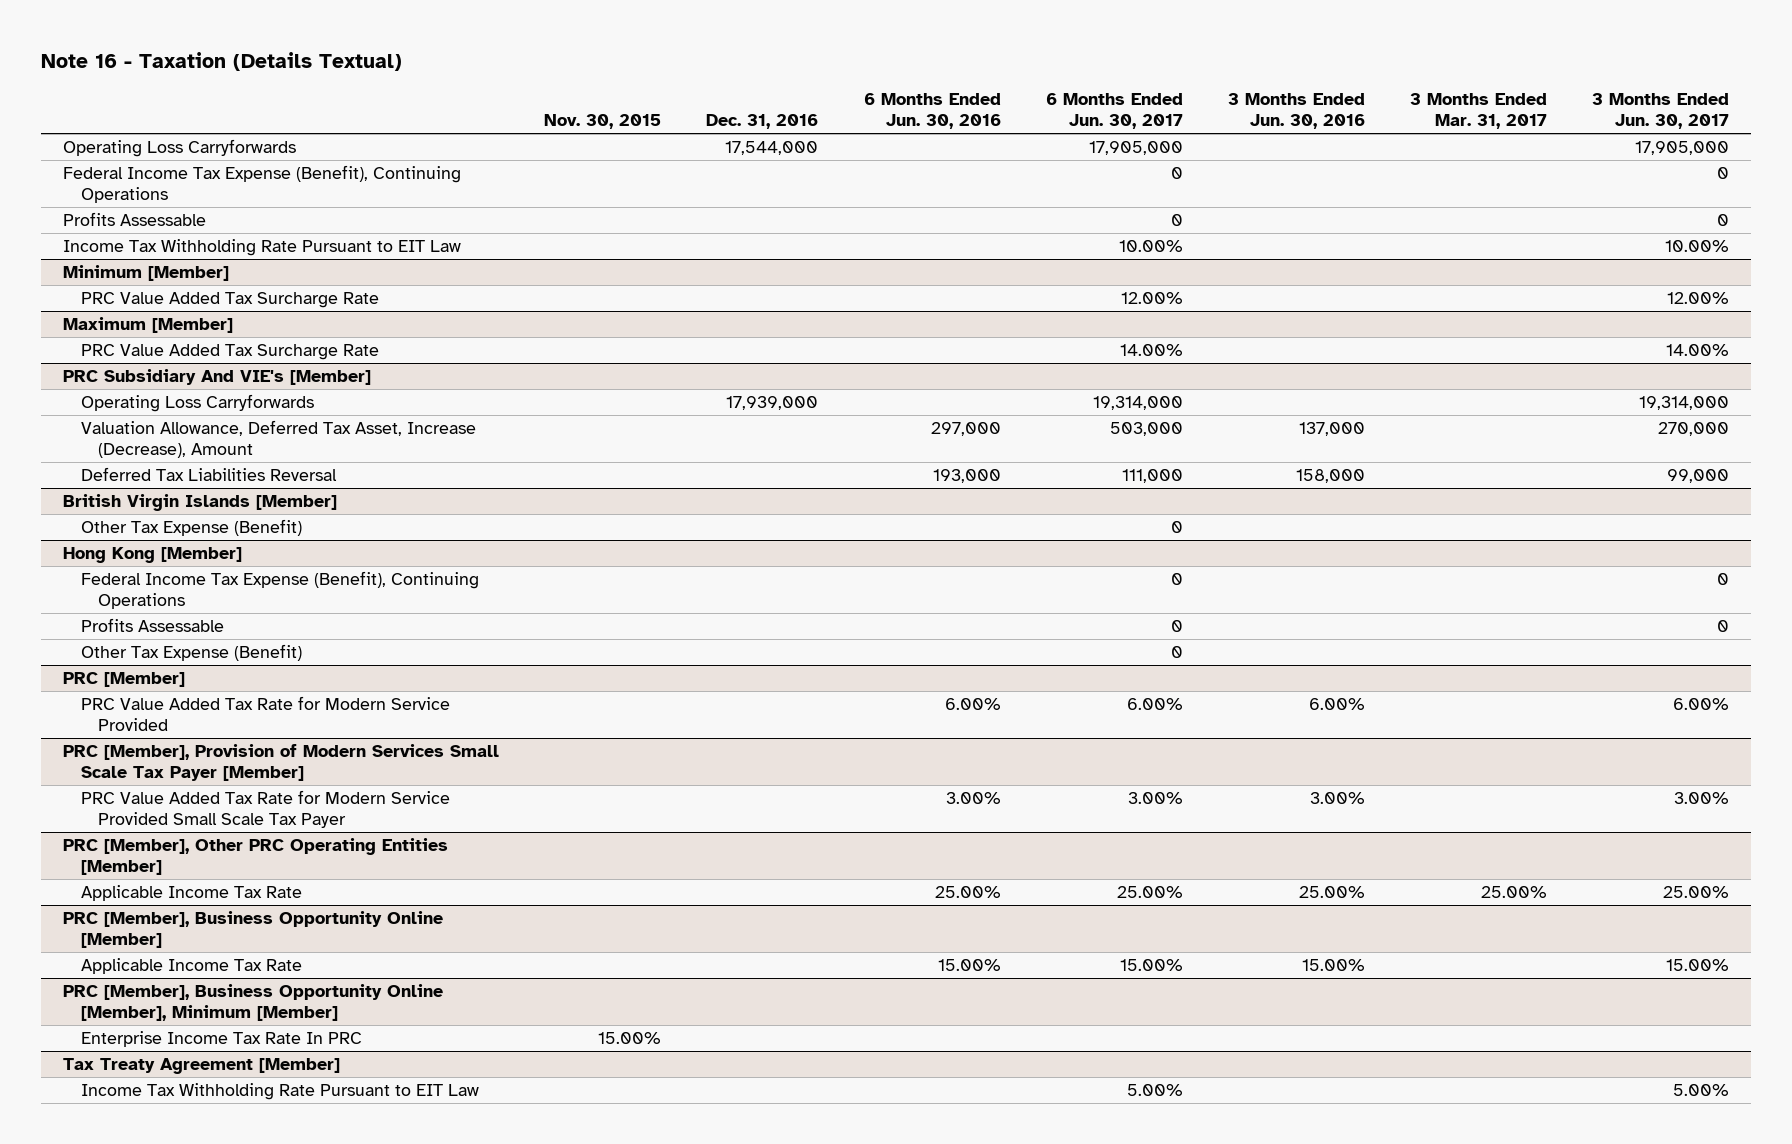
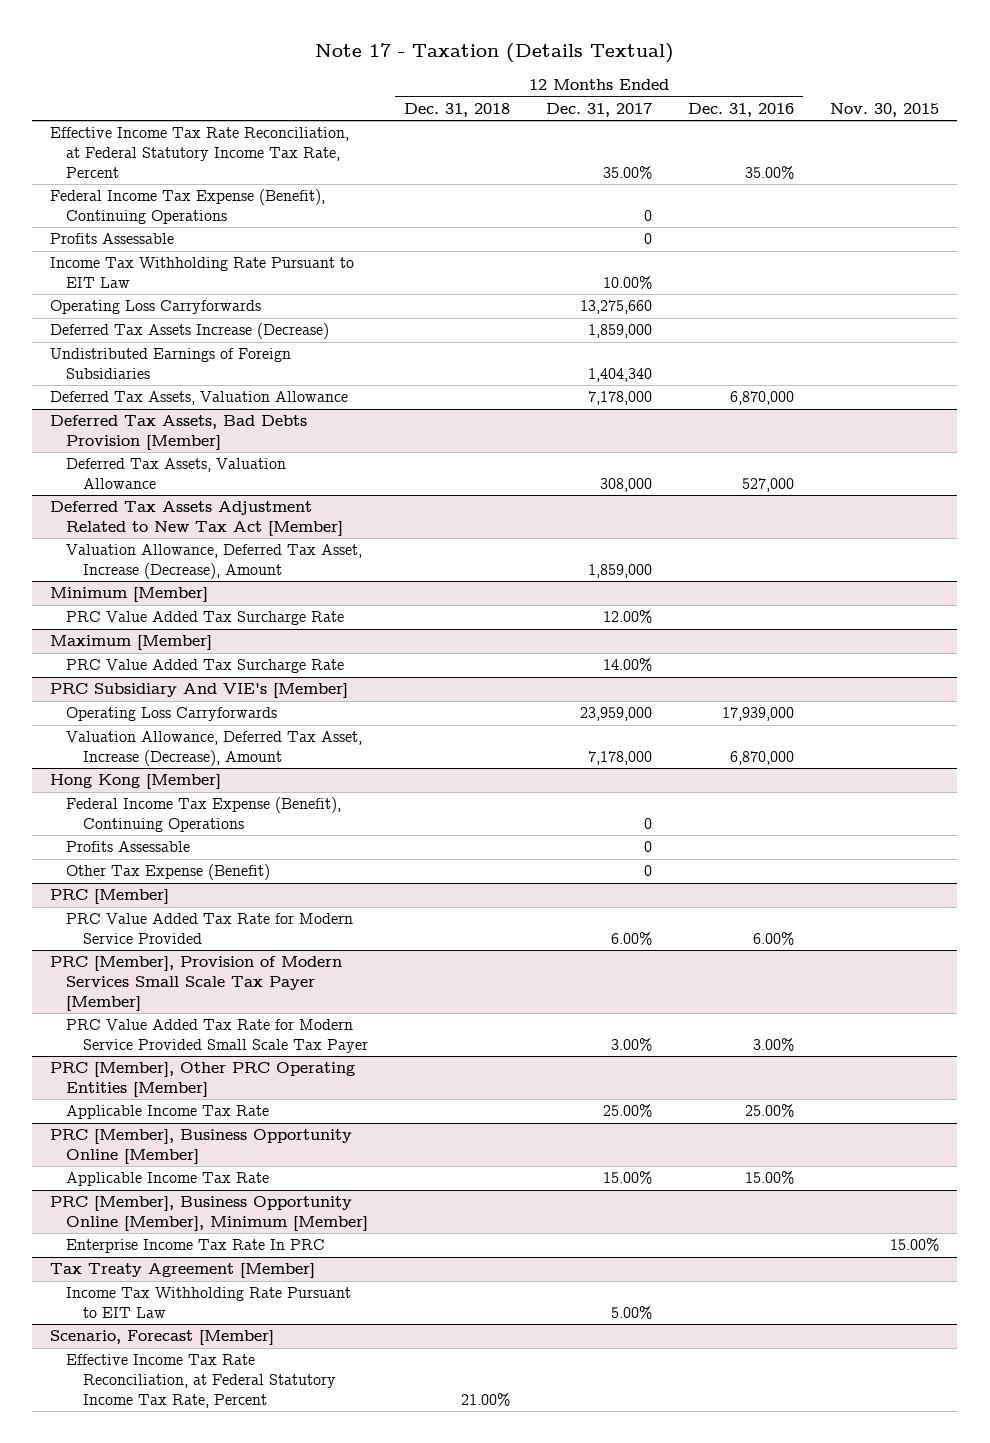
- Note 16 - Taxation (Details Textual)
+ Note 17 - Taxation (Details Textual)
- | Nov. 30, 2015 | Dec. 31, 2016 | 6 Months Ended Jun. 30, 2016 | 6 Months Ended Jun. 30, 2017 | 3 Months Ended Jun. 30, 2016 | 3 Months Ended Mar. 31, 2017 | 3 Months Ended Jun. 30, 2017
+ | 12 Months Ended Dec. 31, 2018 | 12 Months Ended Dec. 31, 2017 | 12 Months Ended Dec. 31, 2016 | Nov. 30, 2015
+ Effective Income Tax Rate Reconciliation, at Federal Statutory Income Tax Rate, Percent | | 35.00% | 35.00% |
moved down: Operating Loss Carryforwards | | 13,275,660 | |
+ Deferred Tax Assets Increase (Decrease) | | 1,859,000 | |
+ Undistributed Earnings of Foreign Subsidiaries | | 1,404,340 | |
+ Deferred Tax Assets, Valuation Allowance | | 7,178,000 | 6,870,000 |
+ Deferred Tax Assets, Bad Debts Provision [Member]
+ Deferred Tax Assets, Valuation Allowance | | 308,000 | 527,000 |
+ Deferred Tax Assets Adjustment Related to New Tax Act [Member]
+ Valuation Allowance, Deferred Tax Asset, Increase (Decrease), Amount | | 1,859,000 | |
@ PRC Subsidiary And VIE's [Member]
- Deferred Tax Liabilities Reversal | | | 193,000 | 111,000 | 158,000 | | 99,000
- British Virgin Islands [Member]
- Other Tax Expense (Benefit) | | | | 0 | | |
+ Scenario, Forecast [Member]
+ Effective Income Tax Rate Reconciliation, at Federal Statutory Income Tax Rate, Percent | 21.00% | | |

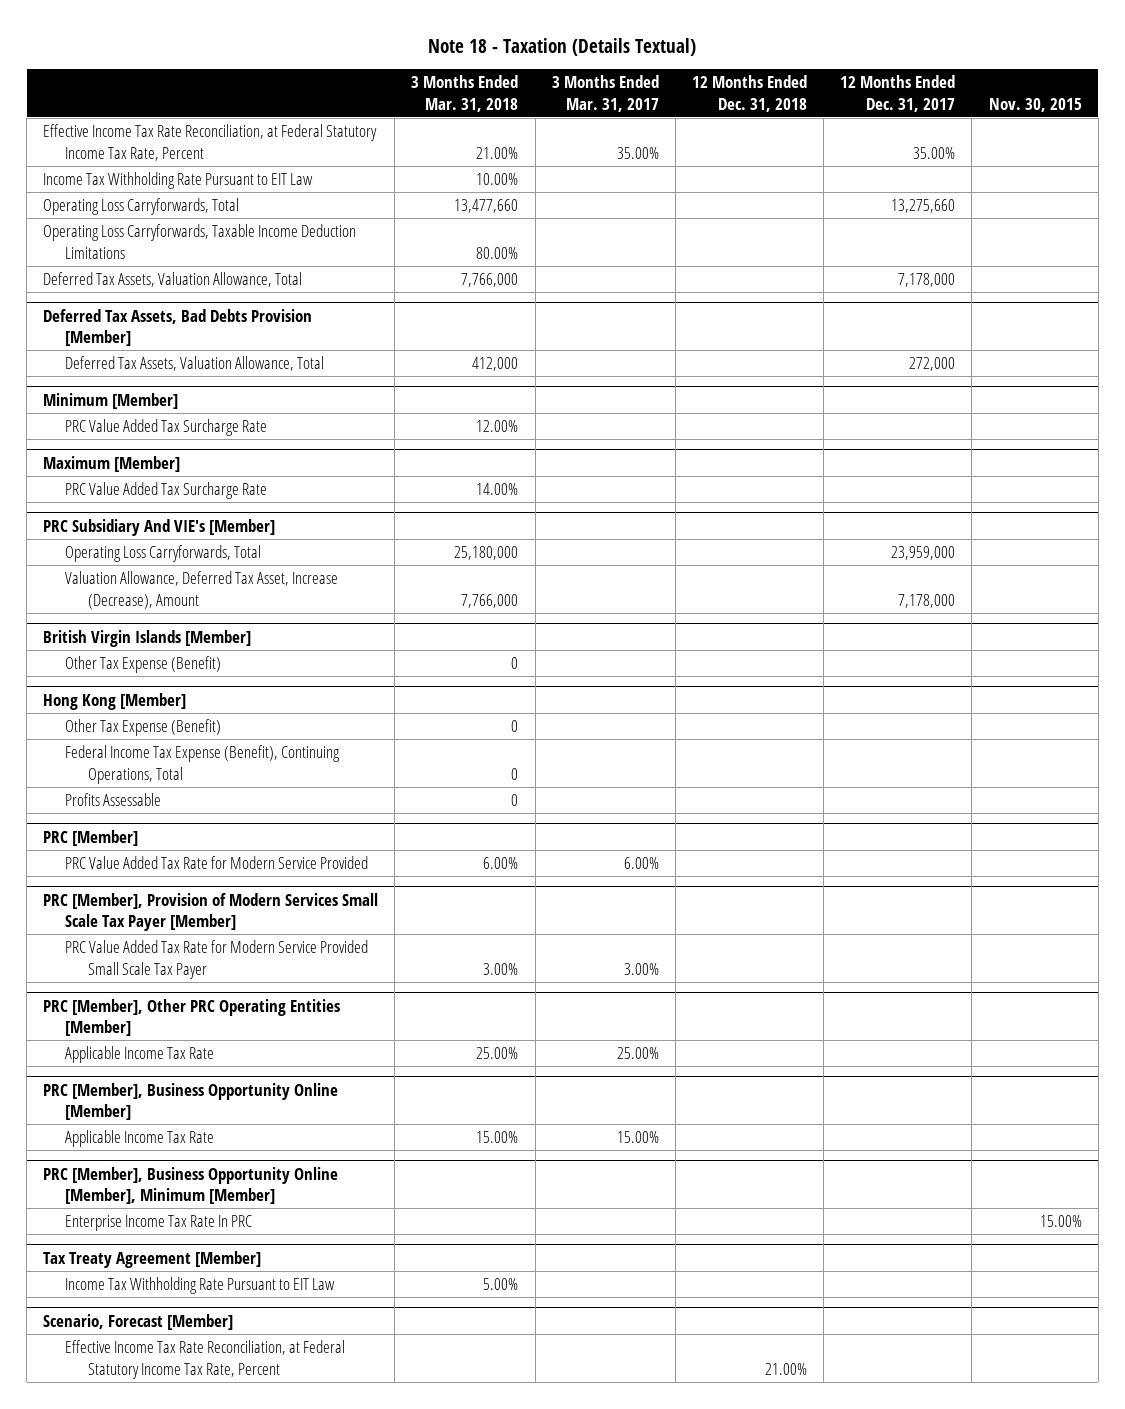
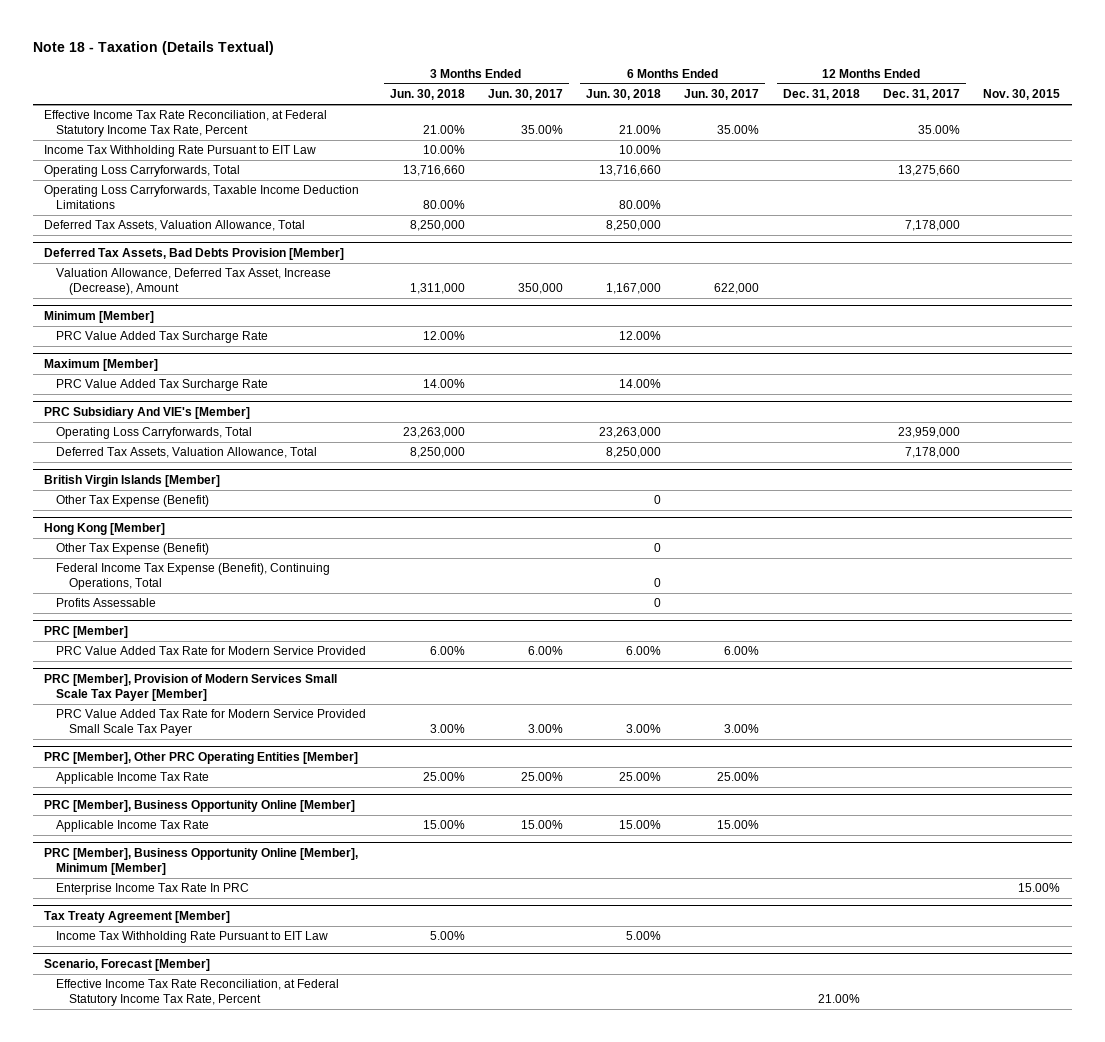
- | 3 Months Ended Mar. 31, 2018 | 3 Months Ended Mar. 31, 2017 | 12 Months Ended Dec. 31, 2018 | 12 Months Ended Dec. 31, 2017 | Nov. 30, 2015
+ | 3 Months Ended Jun. 30, 2018 | 3 Months Ended Jun. 30, 2017 | 6 Months Ended Jun. 30, 2018 | 6 Months Ended Jun. 30, 2017 | 12 Months Ended Dec. 31, 2018 | 12 Months Ended Dec. 31, 2017 | Nov. 30, 2015
@ Deferred Tax Assets, Bad Debts Provision [Member]
- Deferred Tax Assets, Valuation Allowance, Total | 412,000 | | | 272,000 |
+ Valuation Allowance, Deferred Tax Asset, Increase (Decrease), Amount | 1,311,000 | 350,000 | 1,167,000 | 622,000 | | |
@ PRC Subsidiary And VIE's [Member]
- Valuation Allowance, Deferred Tax Asset, Increase (Decrease), Amount | 7,766,000 | | | 7,178,000 |
+ Deferred Tax Assets, Valuation Allowance, Total | 8,250,000 | | 8,250,000 | | | 7,178,000 |

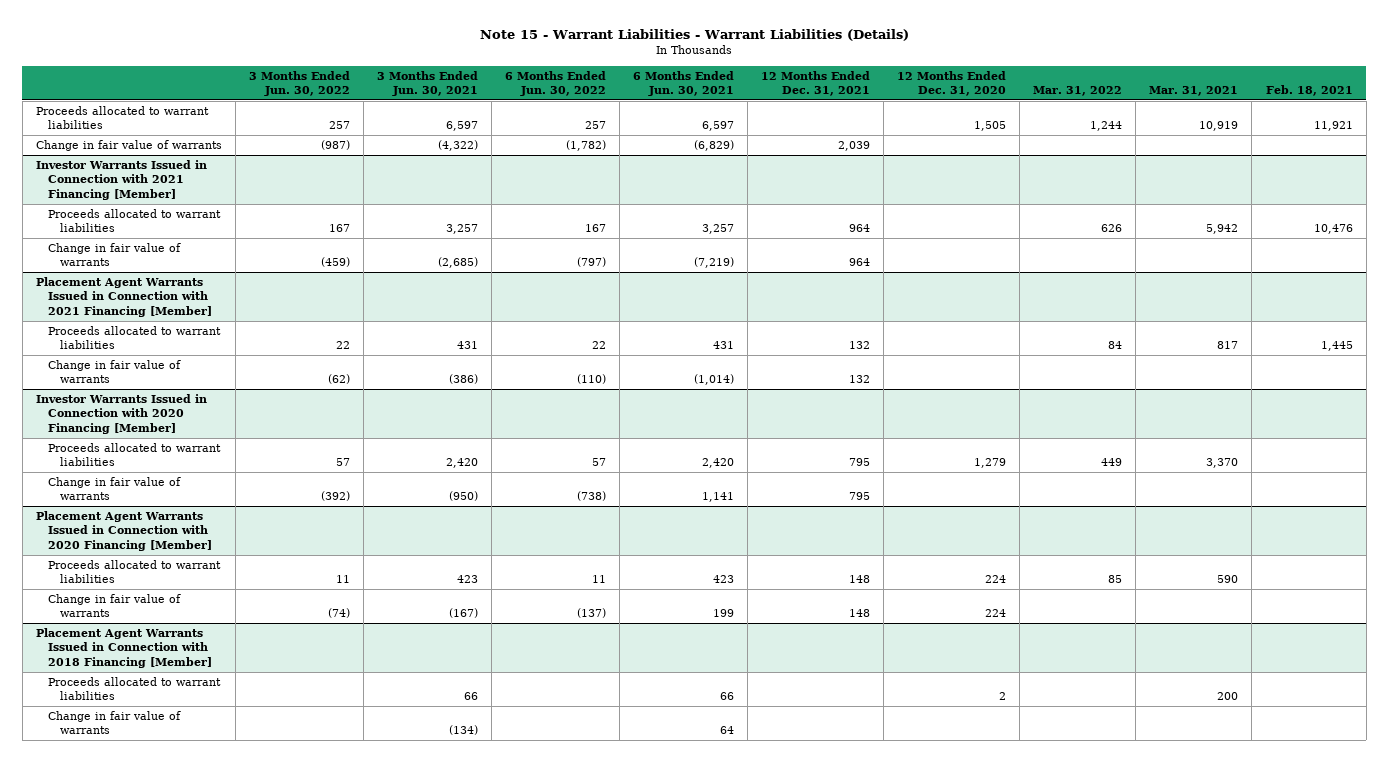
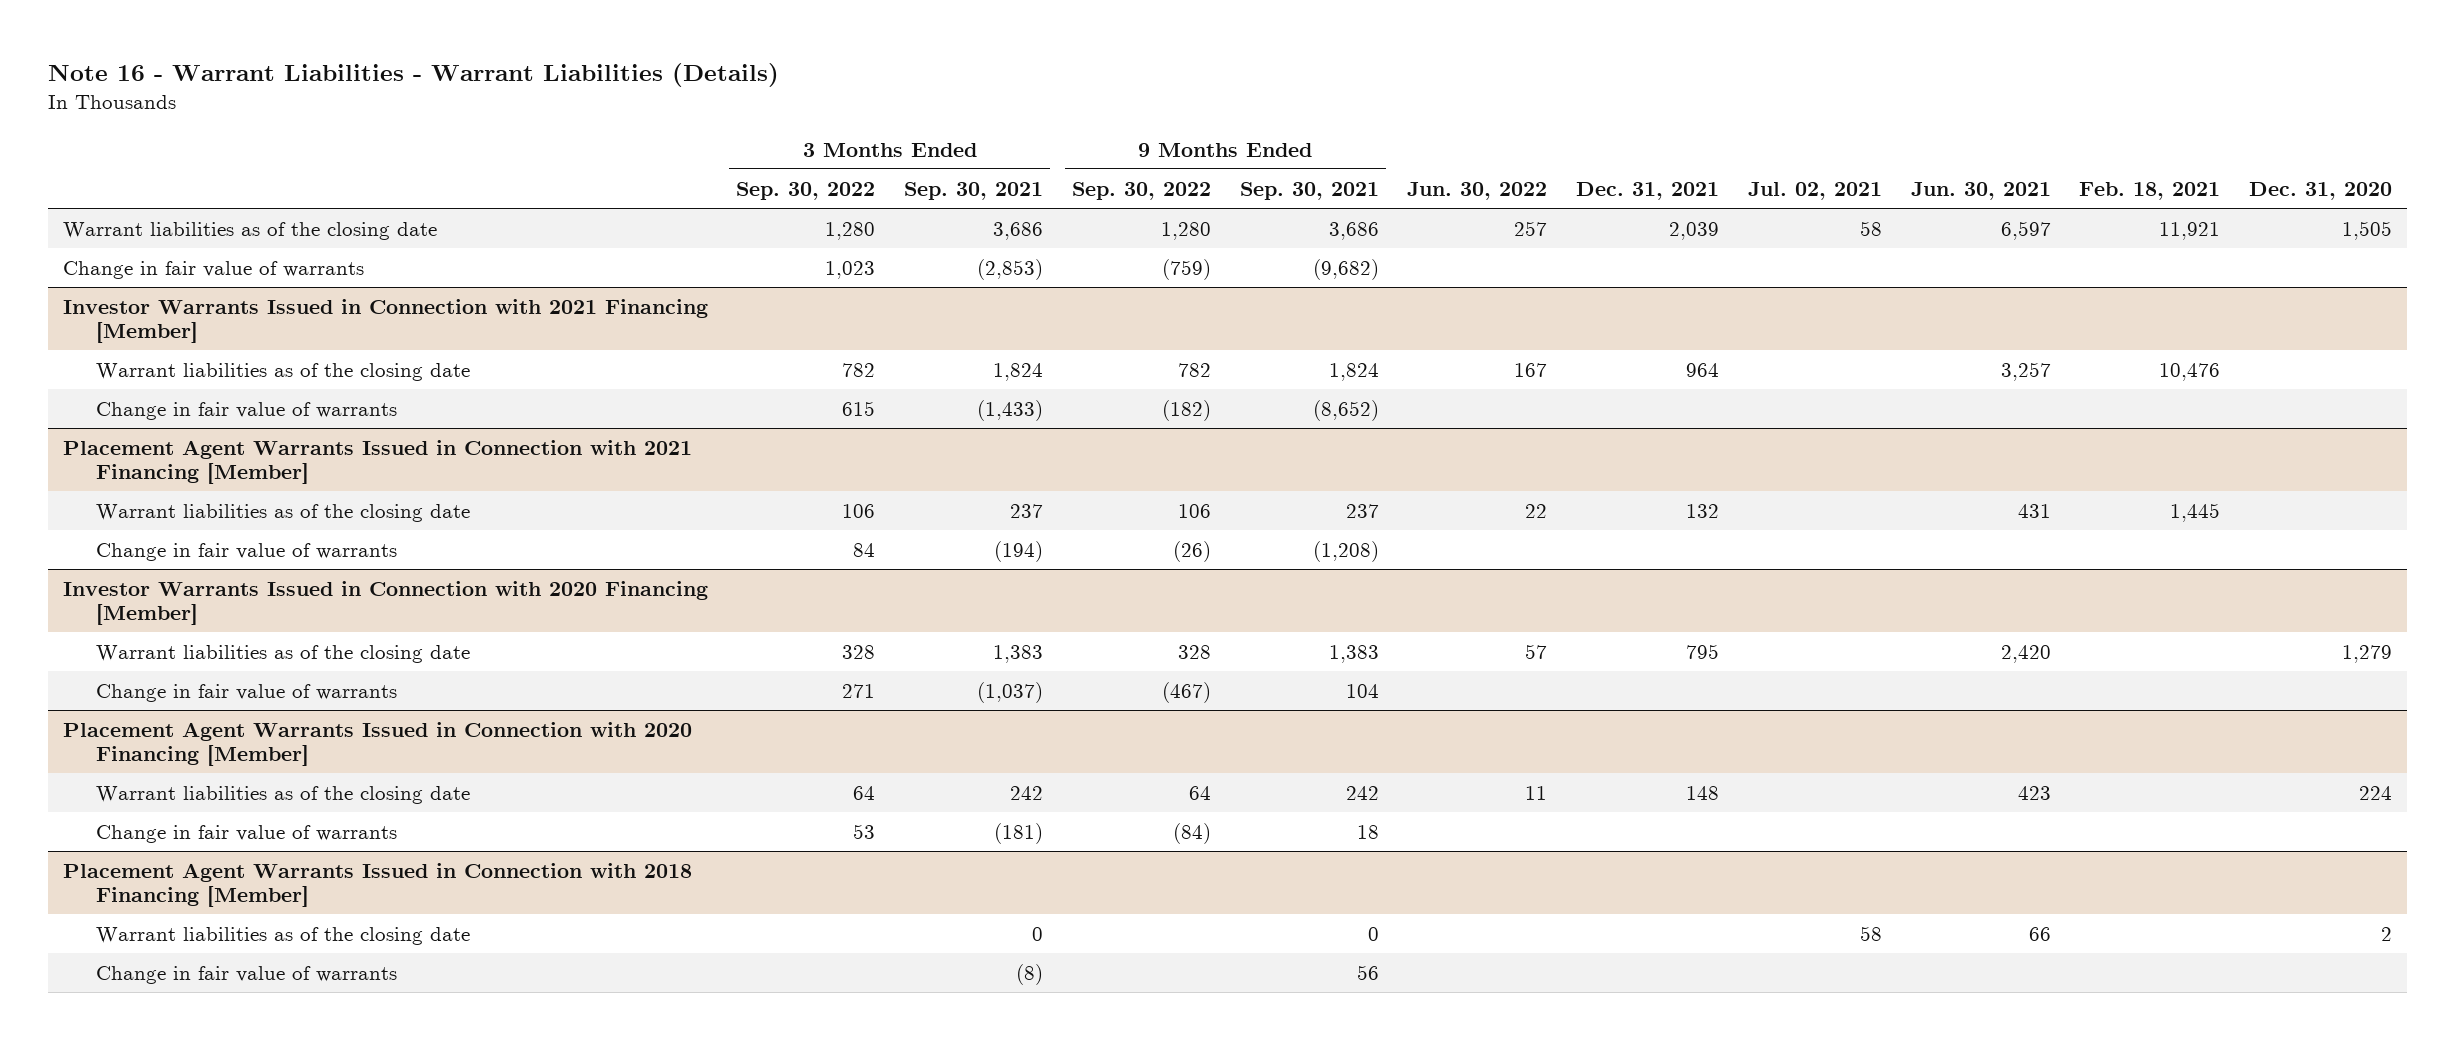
- Note 15 - Warrant Liabilities - Warrant Liabilities (Details)
+ Note 16 - Warrant Liabilities - Warrant Liabilities (Details)
- | 3 Months Ended Jun. 30, 2022 | 3 Months Ended Jun. 30, 2021 | 6 Months Ended Jun. 30, 2022 | 6 Months Ended Jun. 30, 2021 | 12 Months Ended Dec. 31, 2021 | 12 Months Ended Dec. 31, 2020 | Mar. 31, 2022 | Mar. 31, 2021 | Feb. 18, 2021
+ | 3 Months Ended Sep. 30, 2022 | 3 Months Ended Sep. 30, 2021 | 9 Months Ended Sep. 30, 2022 | 9 Months Ended Sep. 30, 2021 | Jun. 30, 2022 | Dec. 31, 2021 | Jul. 02, 2021 | Jun. 30, 2021 | Feb. 18, 2021 | Dec. 31, 2020
- Proceeds allocated to warrant liabilities | 257 | 6,597 | 257 | 6,597 | | 1,505 | 1,244 | 10,919 | 11,921
+ Warrant liabilities as of the closing date | 1,280 | 3,686 | 1,280 | 3,686 | 257 | 2,039 | 58 | 6,597 | 11,921 | 1,505
@ Investor Warrants Issued in Connection with 2021 Financing [Member]
- Proceeds allocated to warrant liabilities | 167 | 3,257 | 167 | 3,257 | 964 | | 626 | 5,942 | 10,476
+ Warrant liabilities as of the closing date | 782 | 1,824 | 782 | 1,824 | 167 | 964 | | 3,257 | 10,476 |
@ Placement Agent Warrants Issued in Connection with 2021 Financing [Member]
- Proceeds allocated to warrant liabilities | 22 | 431 | 22 | 431 | 132 | | 84 | 817 | 1,445
+ Warrant liabilities as of the closing date | 106 | 237 | 106 | 237 | 22 | 132 | | 431 | 1,445 |
@ Investor Warrants Issued in Connection with 2020 Financing [Member]
- Proceeds allocated to warrant liabilities | 57 | 2,420 | 57 | 2,420 | 795 | 1,279 | 449 | 3,370 |
+ Warrant liabilities as of the closing date | 328 | 1,383 | 328 | 1,383 | 57 | 795 | | 2,420 | | 1,279
@ Placement Agent Warrants Issued in Connection with 2020 Financing [Member]
- Proceeds allocated to warrant liabilities | 11 | 423 | 11 | 423 | 148 | 224 | 85 | 590 |
+ Warrant liabilities as of the closing date | 64 | 242 | 64 | 242 | 11 | 148 | | 423 | | 224
@ Placement Agent Warrants Issued in Connection with 2018 Financing [Member]
- Proceeds allocated to warrant liabilities | | 66 | | 66 | | 2 | | 200 |
+ Warrant liabilities as of the closing date | | 0 | | 0 | | | 58 | 66 | | 2

